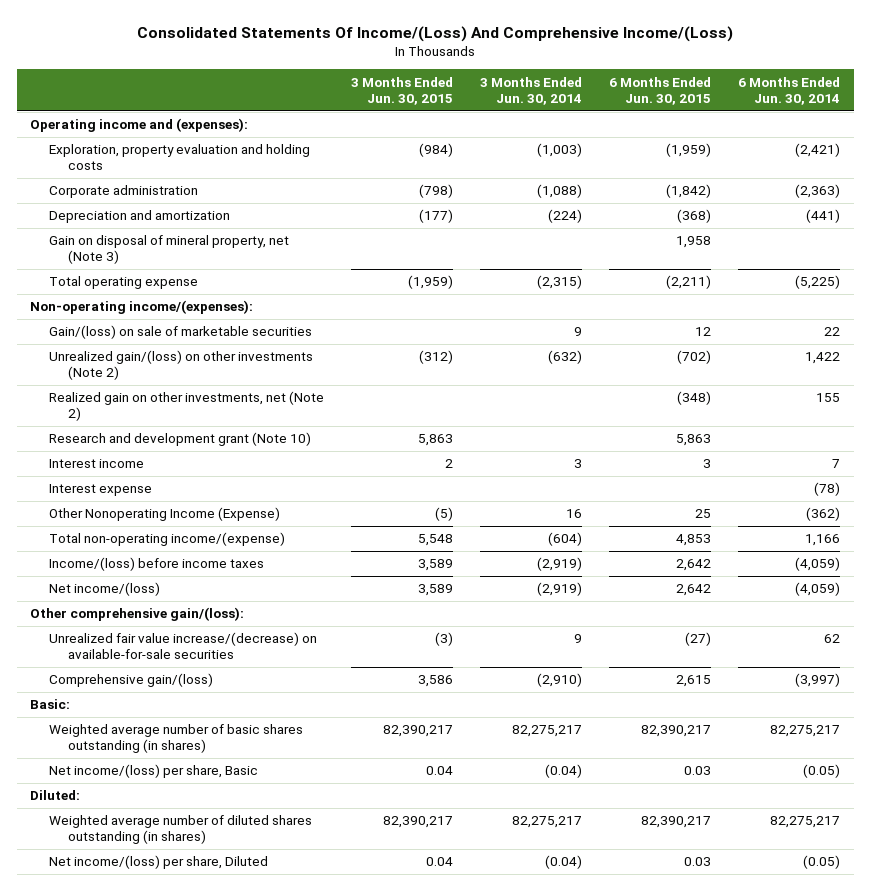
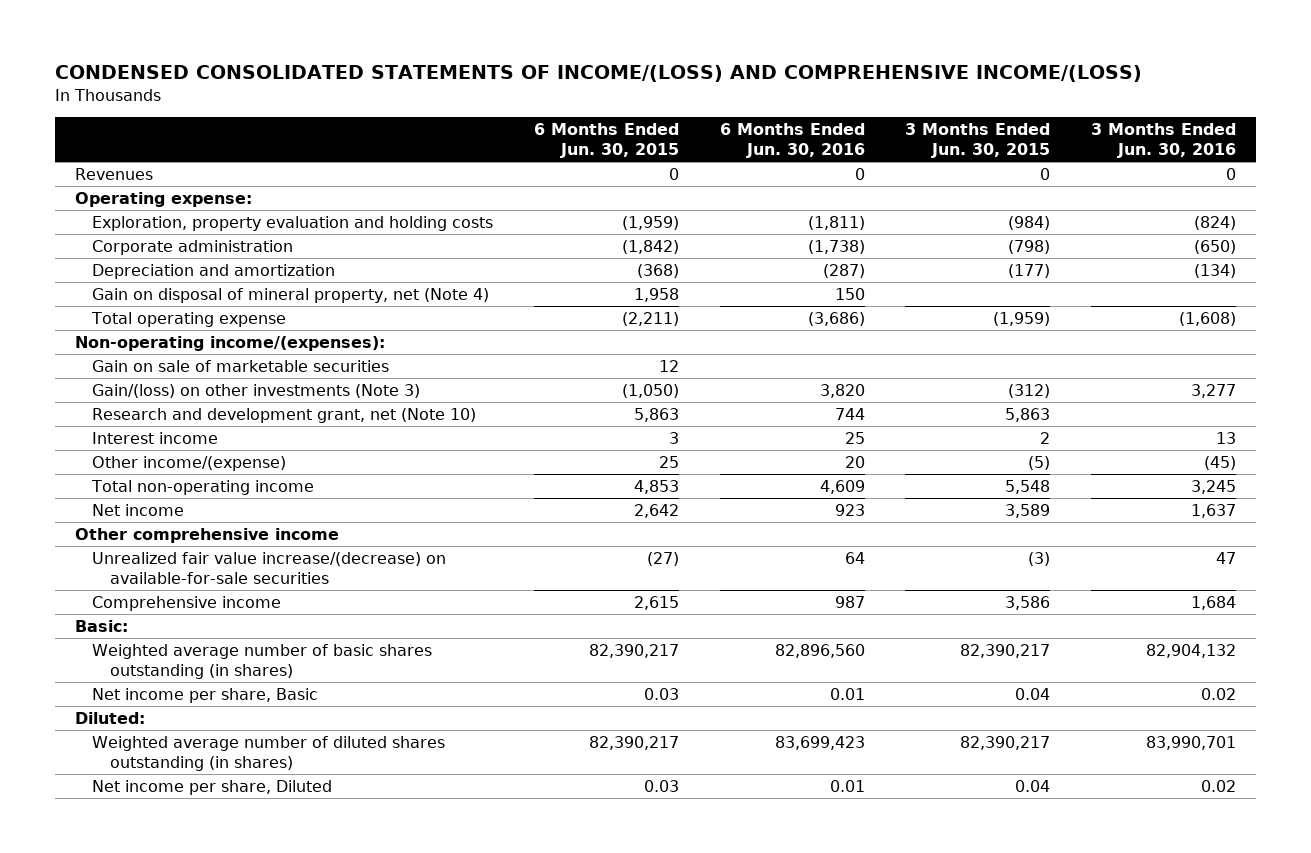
- Consolidated Statements Of Income/(Loss) And Comprehensive Income/(Loss)
+ CONDENSED CONSOLIDATED STATEMENTS OF INCOME/(LOSS) AND COMPREHENSIVE INCOME/(LOSS)
- | 3 Months Ended Jun. 30, 2015 | 3 Months Ended Jun. 30, 2014 | 6 Months Ended Jun. 30, 2015 | 6 Months Ended Jun. 30, 2014
+ | 6 Months Ended Jun. 30, 2015 | 6 Months Ended Jun. 30, 2016 | 3 Months Ended Jun. 30, 2015 | 3 Months Ended Jun. 30, 2016
- Operating income and (expenses):
+ Revenues | 0 | 0 | 0 | 0
+ Operating expense:
- Gain on disposal of mineral property, net (Note 3) | | | 1,958 |
+ Gain on disposal of mineral property, net (Note 4) | 1,958 | 150 | |
- Gain/(loss) on sale of marketable securities | | 9 | 12 | 22
- Unrealized gain/(loss) on other investments (Note 2) | (312) | (632) | (702) | 1,422
- Realized gain on other investments, net (Note 2) | | | (348) | 155
- Research and development grant (Note 10) | 5,863 | | 5,863 |
+ Gain on sale of marketable securities | 12 | | |
+ Gain/(loss) on other investments (Note 3) | (1,050) | 3,820 | (312) | 3,277
+ Research and development grant, net (Note 10) | 5,863 | 744 | 5,863 |
- Interest expense | | | | (78)
- Other Nonoperating Income (Expense) | (5) | 16 | 25 | (362)
- Total non-operating income/(expense) | 5,548 | (604) | 4,853 | 1,166
- Income/(loss) before income taxes | 3,589 | (2,919) | 2,642 | (4,059)
- Net income/(loss) | 3,589 | (2,919) | 2,642 | (4,059)
- Other comprehensive gain/(loss):
+ Other income/(expense) | 25 | 20 | (5) | (45)
+ Total non-operating income | 4,853 | 4,609 | 5,548 | 3,245
+ Net income | 2,642 | 923 | 3,589 | 1,637
+ Other comprehensive income
- Comprehensive gain/(loss) | 3,586 | (2,910) | 2,615 | (3,997)
+ Comprehensive income | 2,615 | 987 | 3,586 | 1,684
- Net income/(loss) per share, Basic | 0.04 | (0.04) | 0.03 | (0.05)
+ Net income per share, Basic | 0.03 | 0.01 | 0.04 | 0.02
- Net income/(loss) per share, Diluted | 0.04 | (0.04) | 0.03 | (0.05)
+ Net income per share, Diluted | 0.03 | 0.01 | 0.04 | 0.02

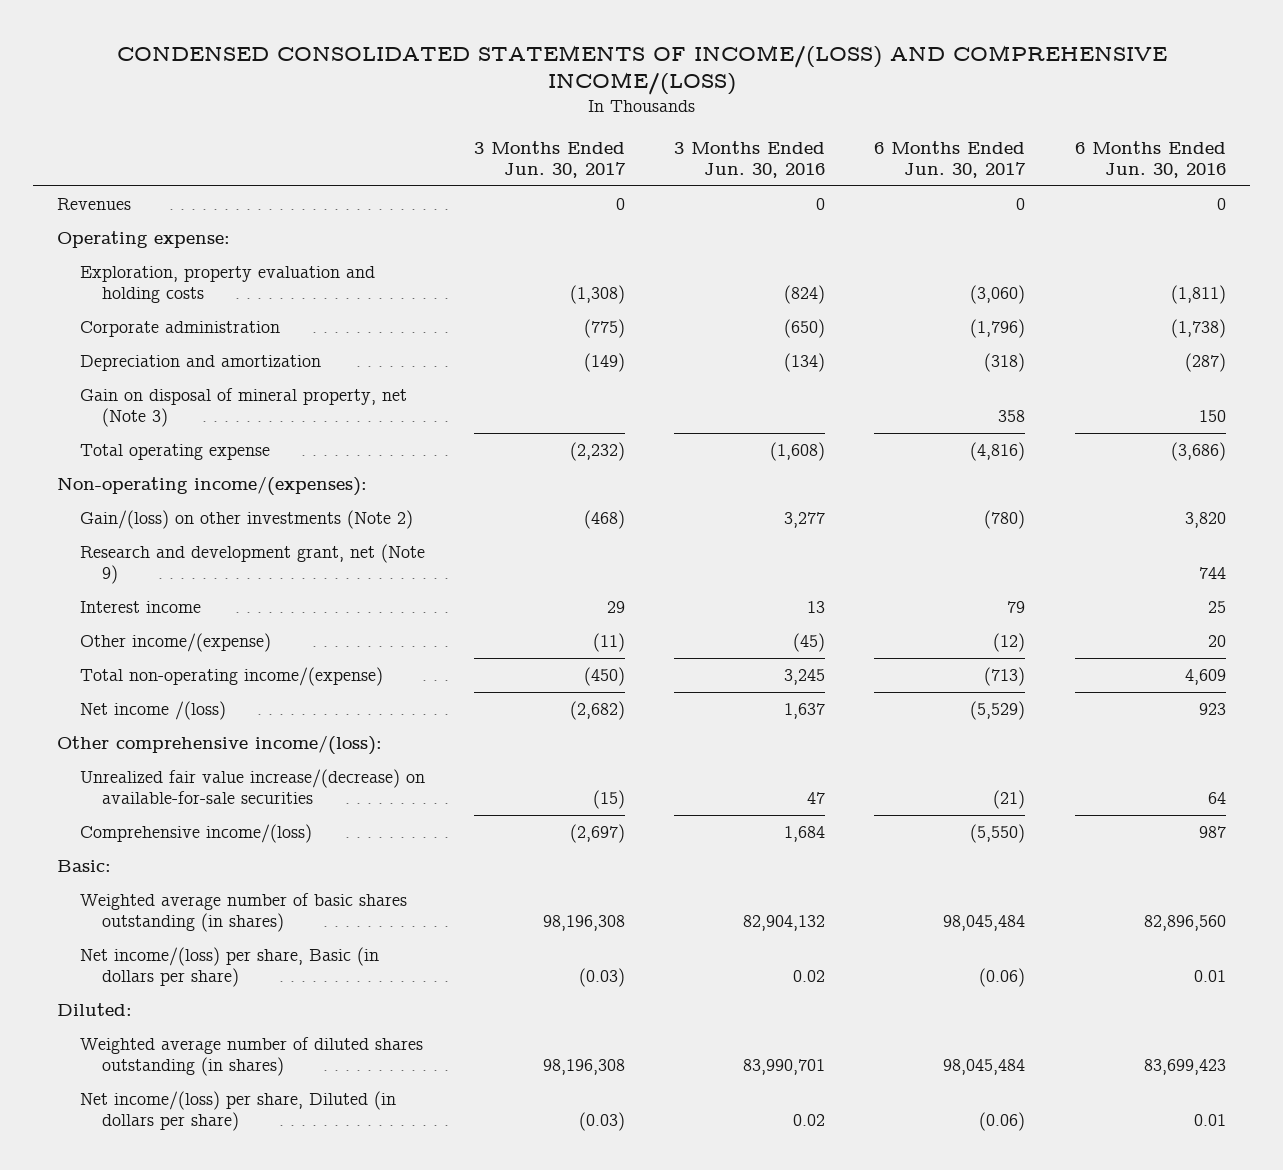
- | 6 Months Ended Jun. 30, 2015 | 6 Months Ended Jun. 30, 2016 | 3 Months Ended Jun. 30, 2015 | 3 Months Ended Jun. 30, 2016
+ | 3 Months Ended Jun. 30, 2017 | 3 Months Ended Jun. 30, 2016 | 6 Months Ended Jun. 30, 2017 | 6 Months Ended Jun. 30, 2016
- Gain on disposal of mineral property, net (Note 4) | 1,958 | 150 | |
+ Gain on disposal of mineral property, net (Note 3) | | | 358 | 150
- Gain on sale of marketable securities | 12 | | |
- Gain/(loss) on other investments (Note 3) | (1,050) | 3,820 | (312) | 3,277
- Research and development grant, net (Note 10) | 5,863 | 744 | 5,863 |
+ Gain/(loss) on other investments (Note 2) | (468) | 3,277 | (780) | 3,820
+ Research and development grant, net (Note 9) | | | | 744
- Total non-operating income | 4,853 | 4,609 | 5,548 | 3,245
- Net income | 2,642 | 923 | 3,589 | 1,637
- Other comprehensive income
+ Total non-operating income/(expense) | (450) | 3,245 | (713) | 4,609
+ Net income /(loss) | (2,682) | 1,637 | (5,529) | 923
+ Other comprehensive income/(loss):
- Comprehensive income | 2,615 | 987 | 3,586 | 1,684
+ Comprehensive income/(loss) | (2,697) | 1,684 | (5,550) | 987
- Net income per share, Basic | 0.03 | 0.01 | 0.04 | 0.02
+ Net income/(loss) per share, Basic (in dollars per share) | (0.03) | 0.02 | (0.06) | 0.01
- Net income per share, Diluted | 0.03 | 0.01 | 0.04 | 0.02
+ Net income/(loss) per share, Diluted (in dollars per share) | (0.03) | 0.02 | (0.06) | 0.01

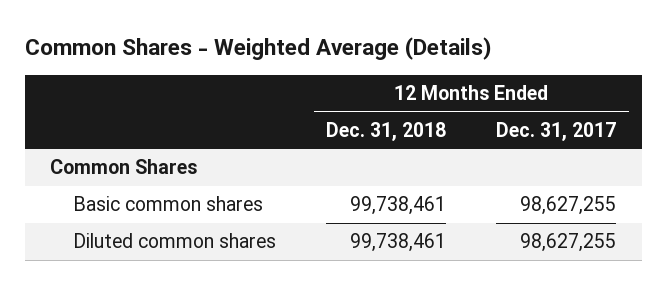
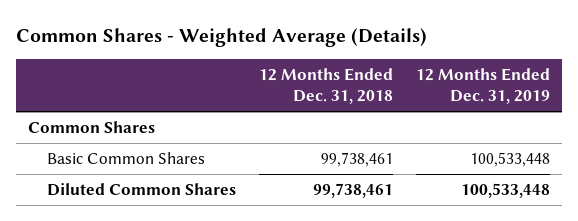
- | 12 Months Ended Dec. 31, 2018 | 12 Months Ended Dec. 31, 2017
+ | 12 Months Ended Dec. 31, 2018 | 12 Months Ended Dec. 31, 2019
- Basic common shares | 99,738,461 | 98,627,255
- Diluted common shares | 99,738,461 | 98,627,255
+ Basic Common Shares | 99,738,461 | 100,533,448
+ Diluted Common Shares | 99,738,461 | 100,533,448

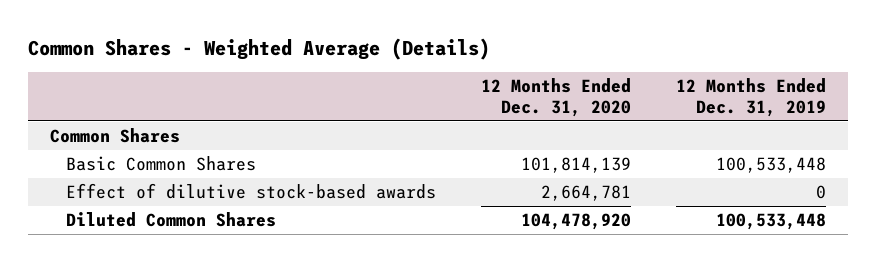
- | 12 Months Ended Dec. 31, 2018 | 12 Months Ended Dec. 31, 2019
+ | 12 Months Ended Dec. 31, 2020 | 12 Months Ended Dec. 31, 2019
+ Effect of dilutive stock-based awards | 2,664,781 | 0

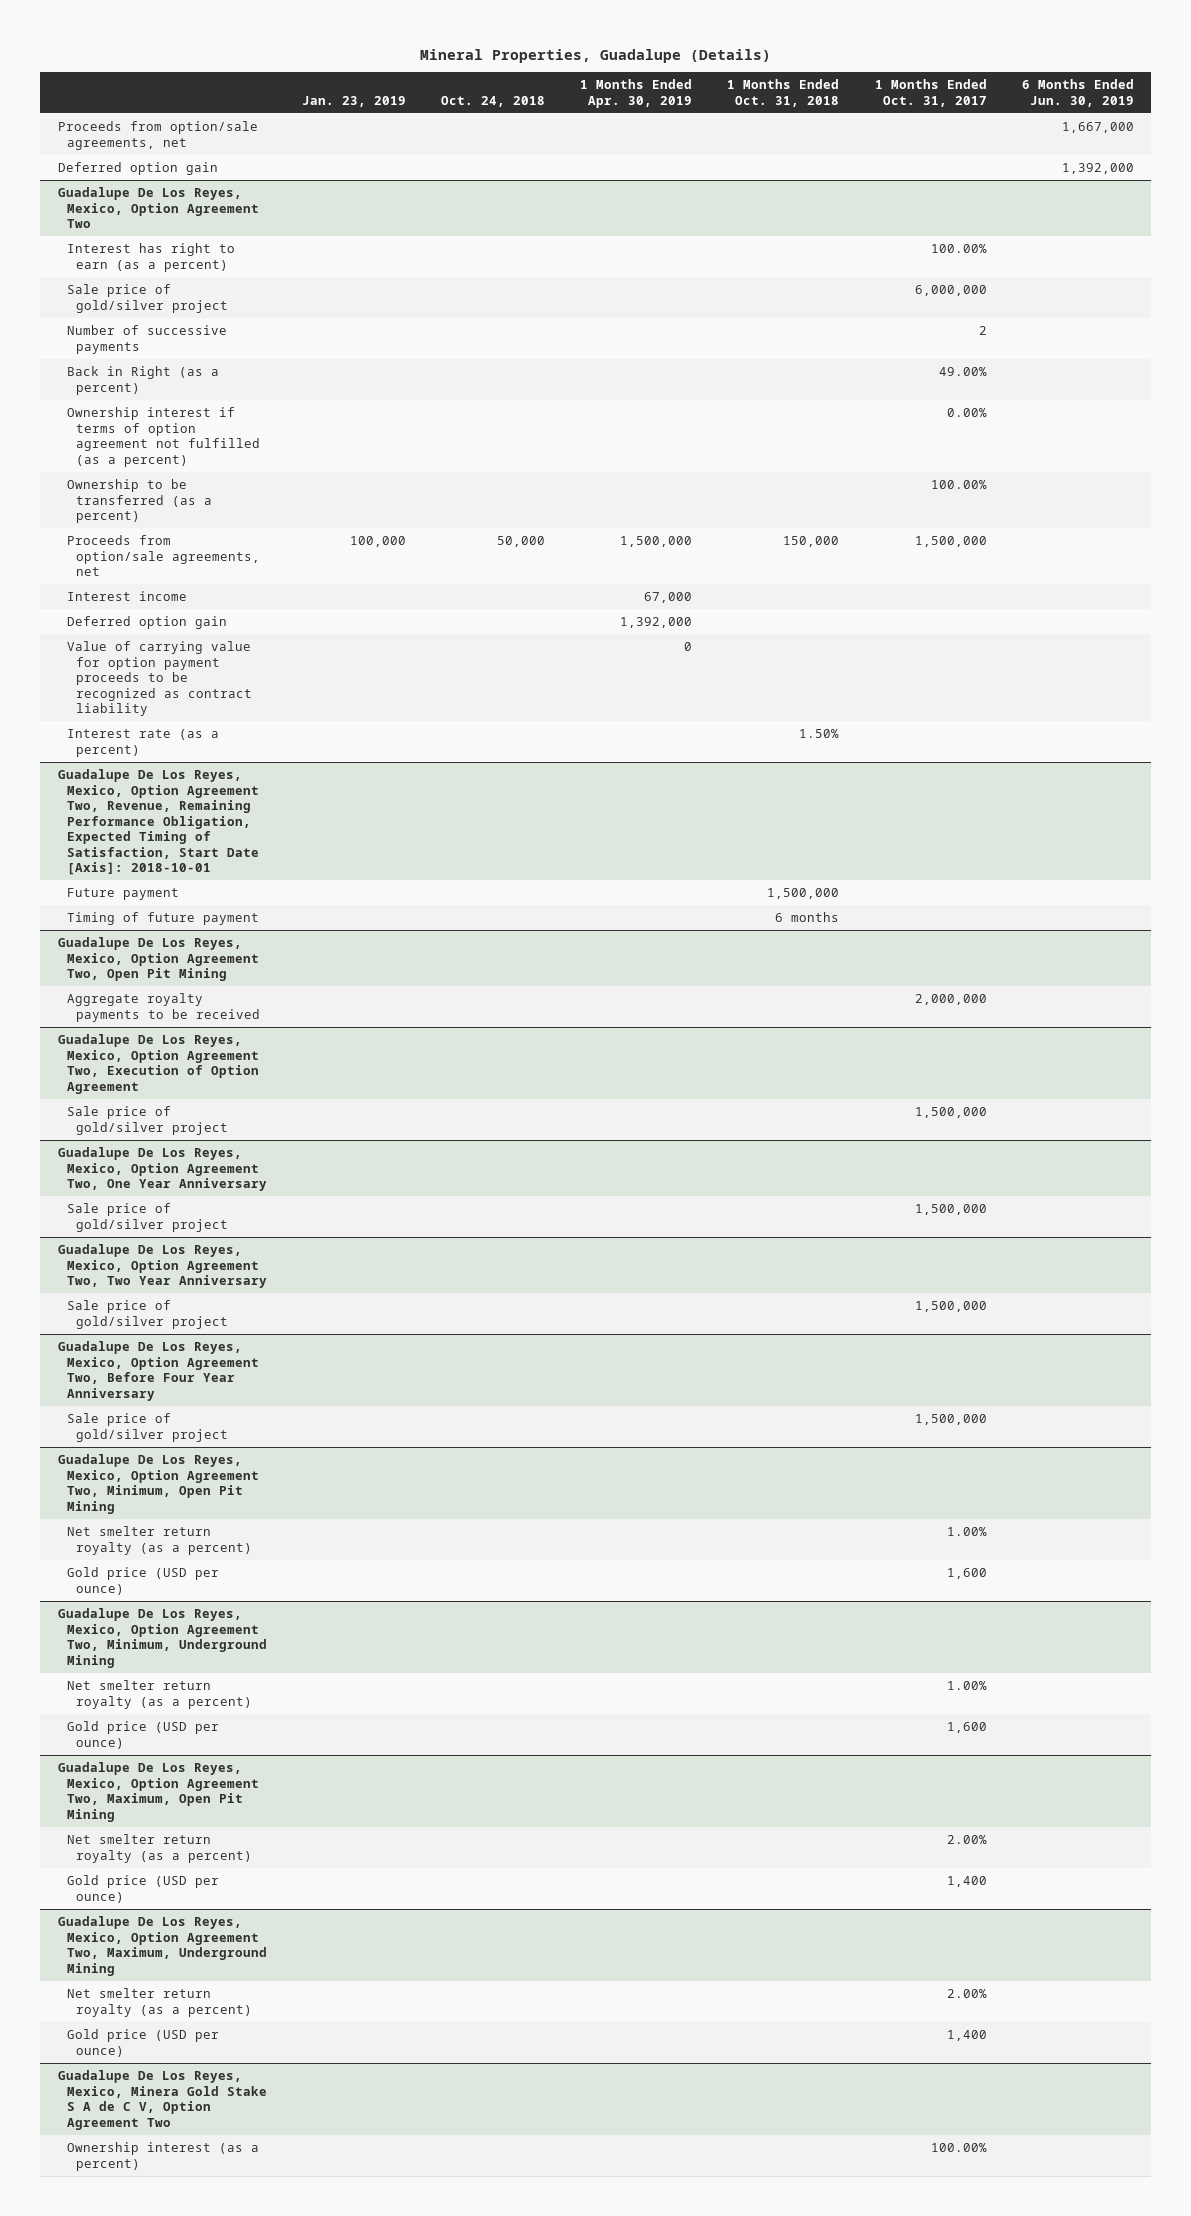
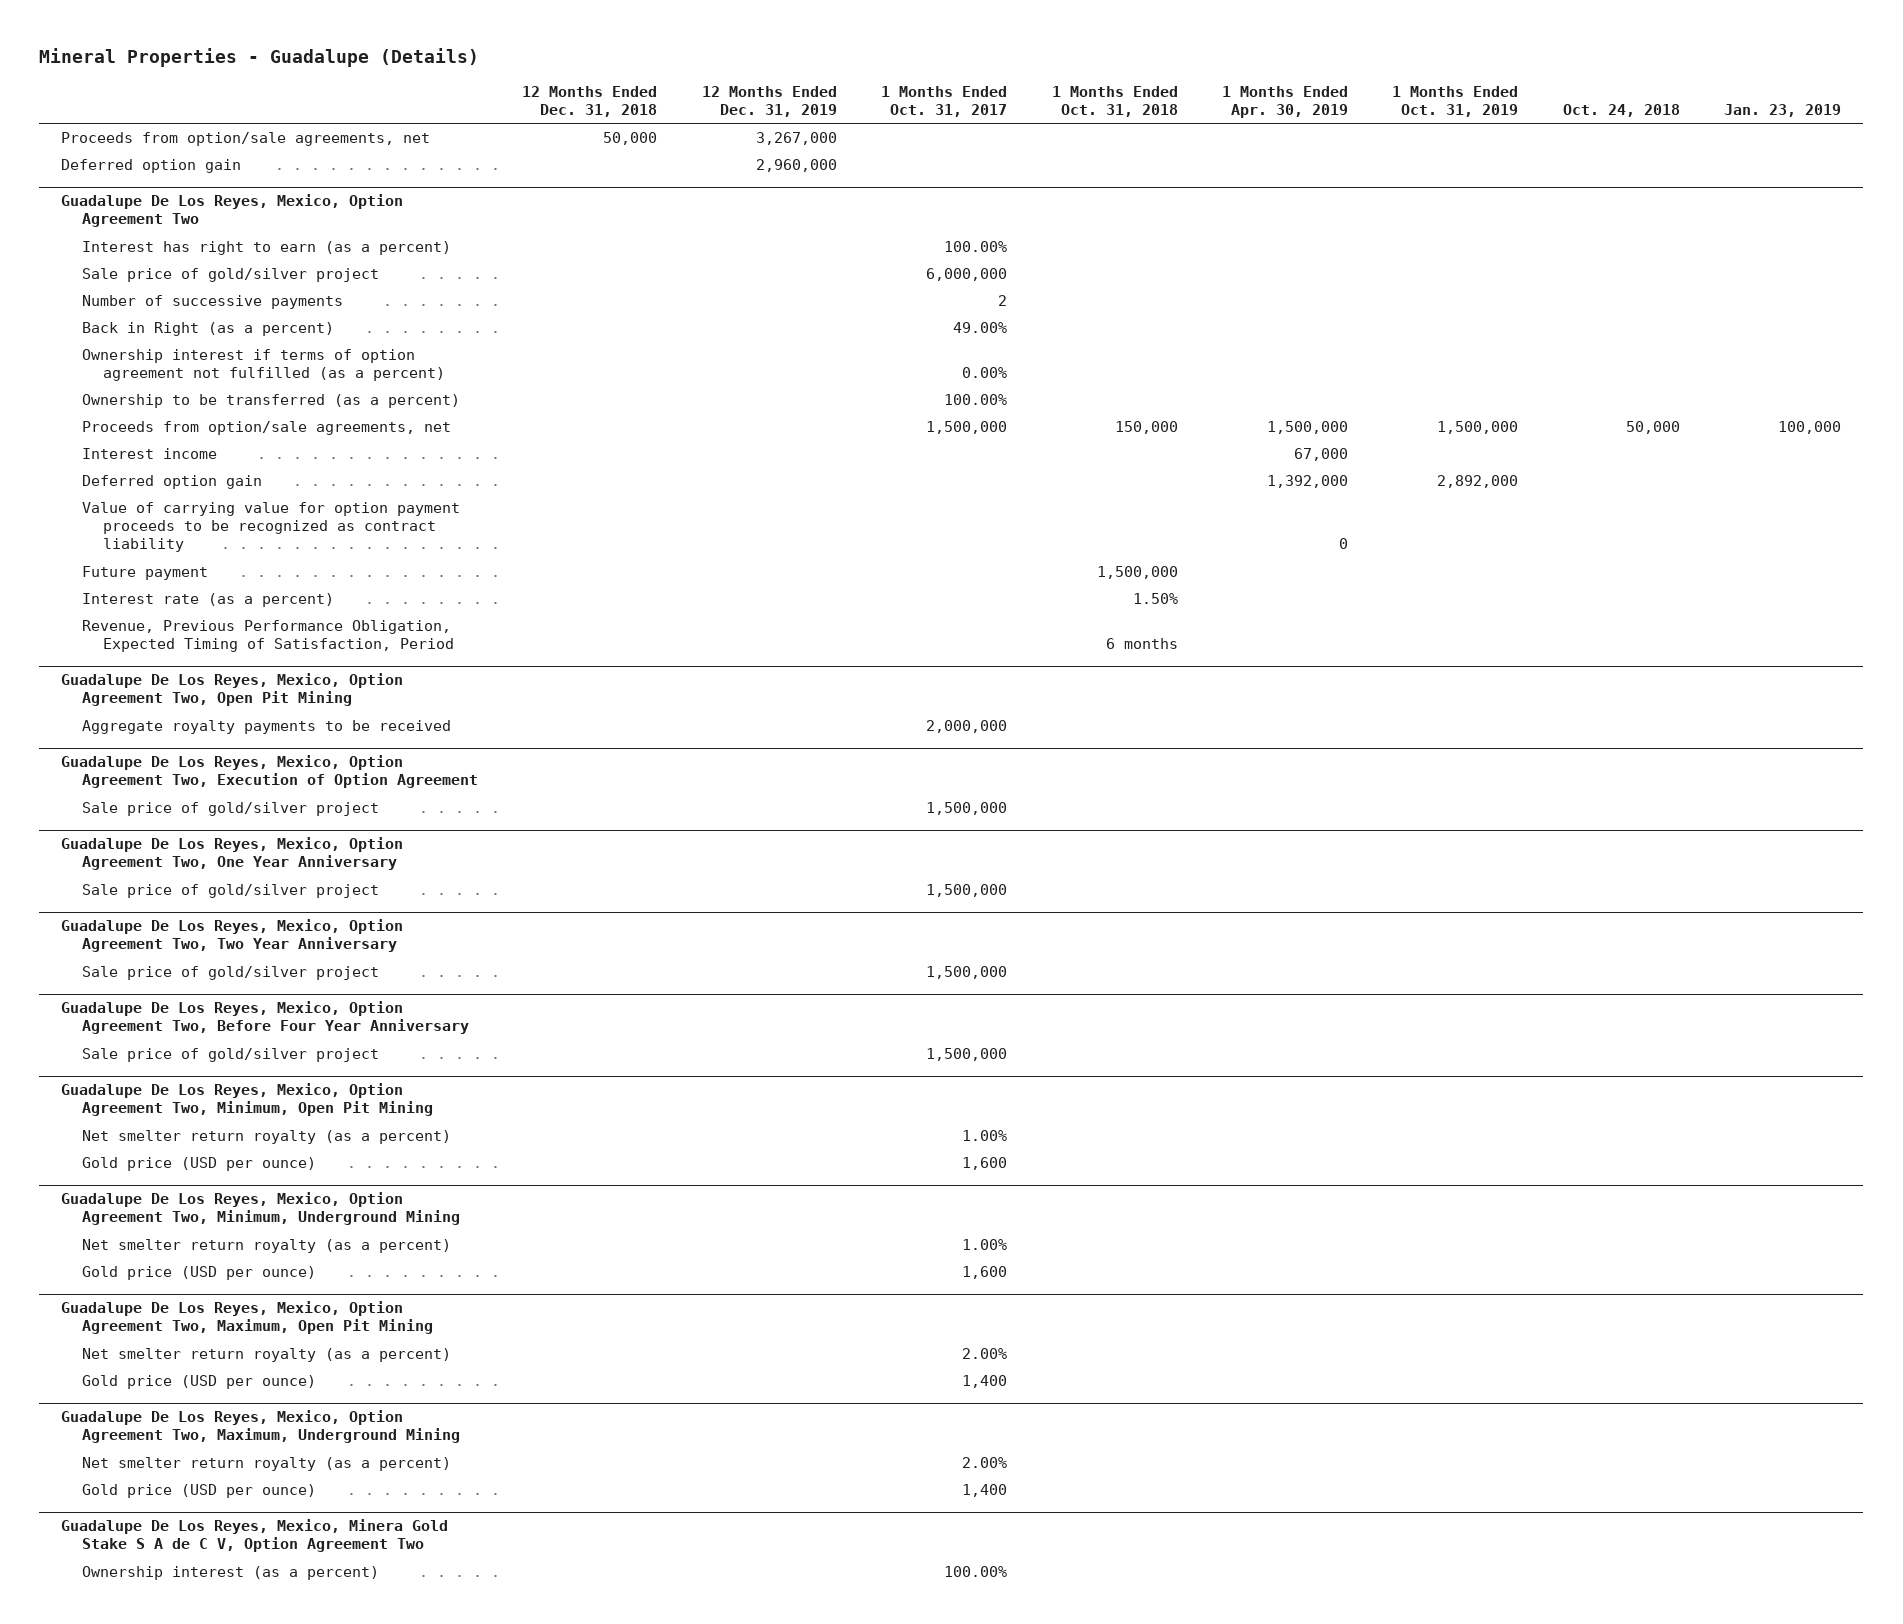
- Mineral Properties, Guadalupe (Details)
+ Mineral Properties - Guadalupe (Details)
- | Jan. 23, 2019 | Oct. 24, 2018 | 1 Months Ended Apr. 30, 2019 | 1 Months Ended Oct. 31, 2018 | 1 Months Ended Oct. 31, 2017 | 6 Months Ended Jun. 30, 2019
+ | 12 Months Ended Dec. 31, 2018 | 12 Months Ended Dec. 31, 2019 | 1 Months Ended Oct. 31, 2017 | 1 Months Ended Oct. 31, 2018 | 1 Months Ended Apr. 30, 2019 | 1 Months Ended Oct. 31, 2019 | Oct. 24, 2018 | Jan. 23, 2019
- Guadalupe De Los Reyes, Mexico, Option Agreement Two, Revenue, Remaining Performance Obligation, Expected Timing of Satisfaction, Start Date [Axis]: 2018-10-01
- Timing of future payment | | | | 6 months | |
@ Guadalupe De Los Reyes, Mexico, Option Agreement Two
moved down: Interest rate (as a percent) | | | | 1.50% | | | |
+ Revenue, Previous Performance Obligation, Expected Timing of Satisfaction, Period | | | | 6 months | | | |

